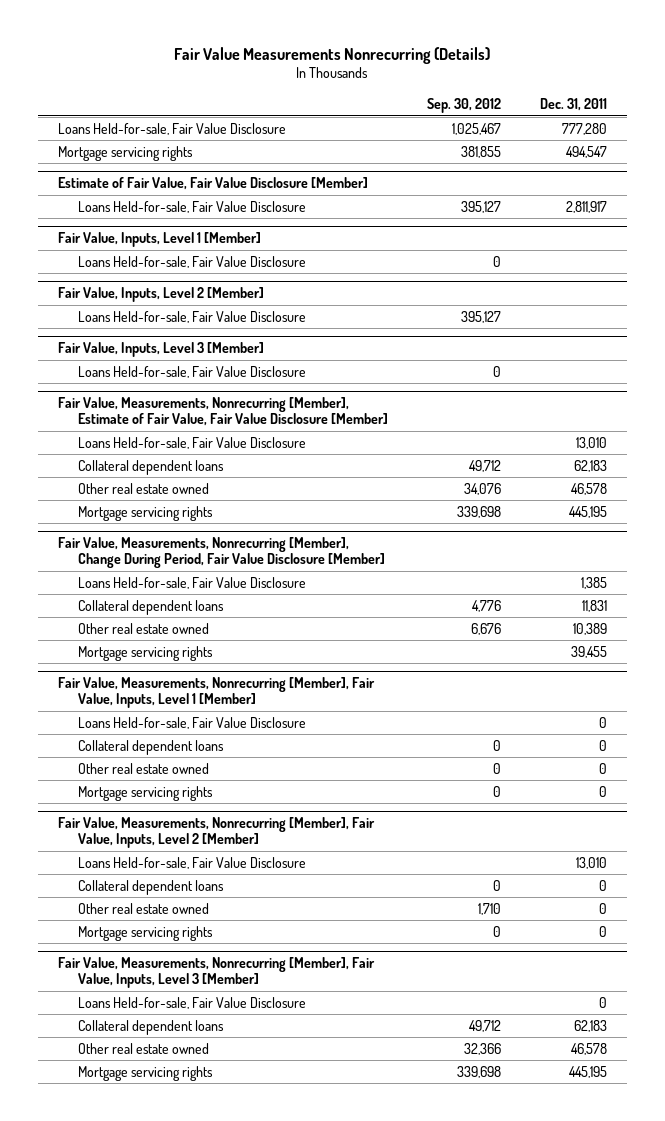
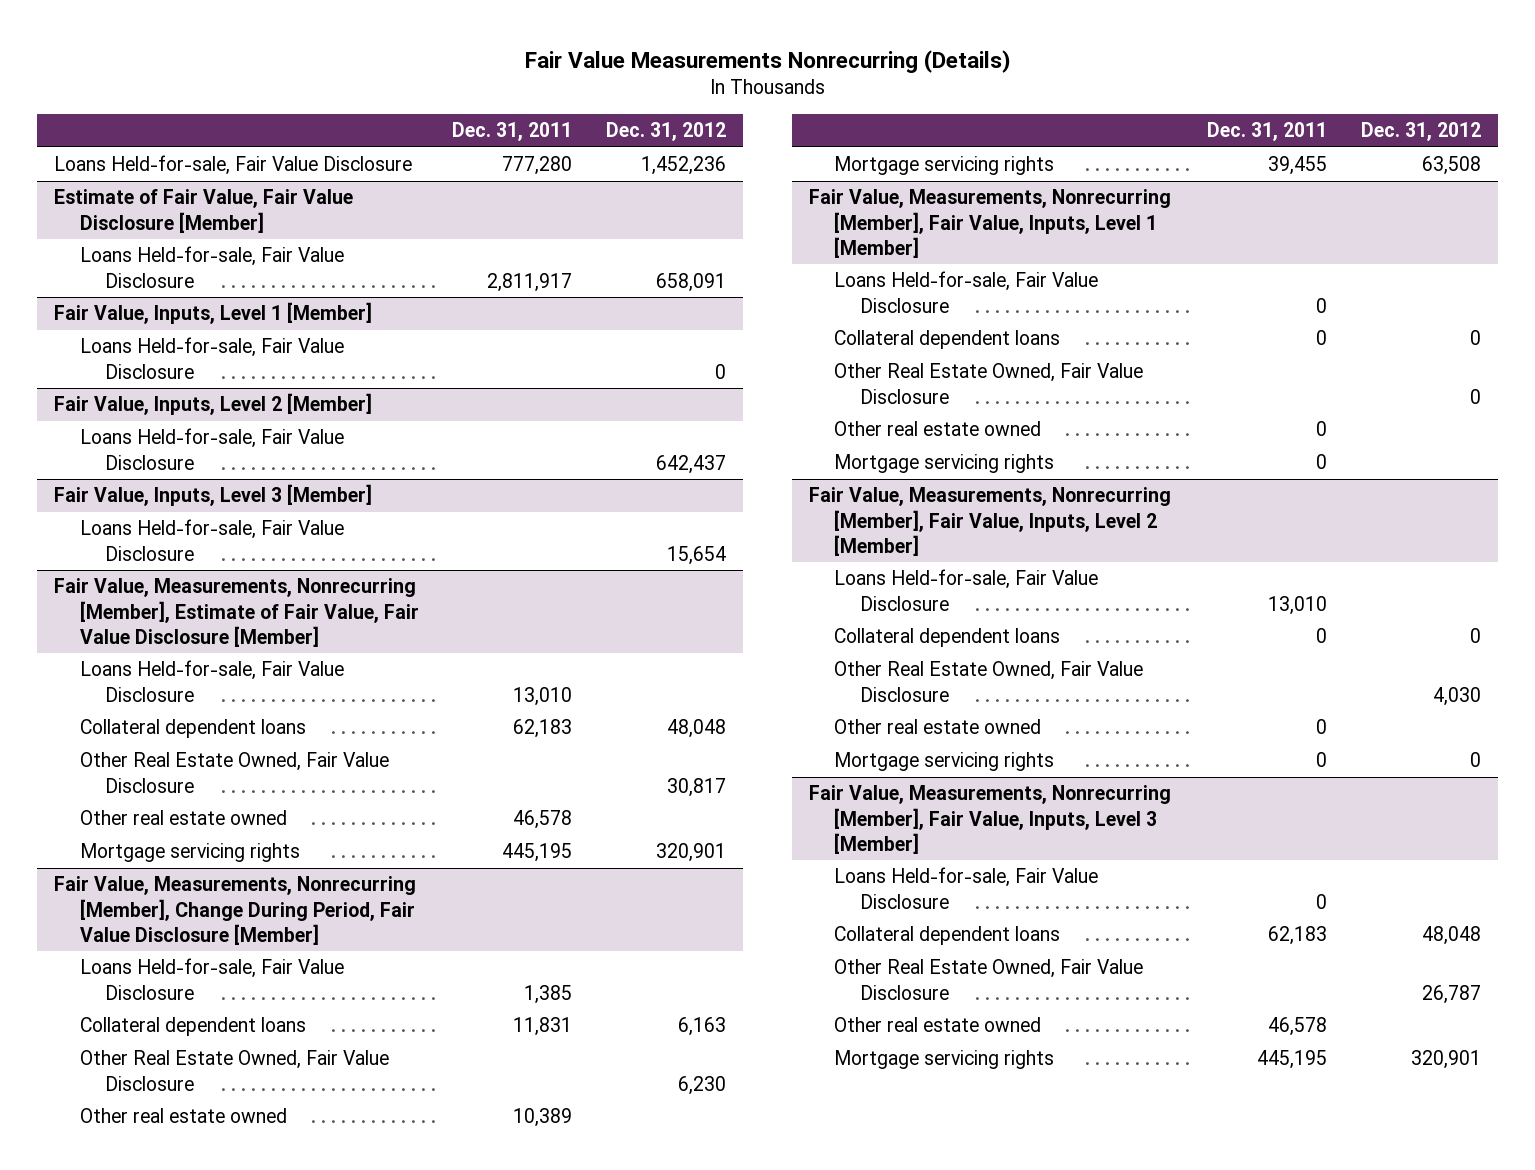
- | Sep. 30, 2012 | Dec. 31, 2011
+ | Dec. 31, 2011 | Dec. 31, 2012
- Mortgage servicing rights | 381,855 | 494,547
@ Fair Value, Measurements, Nonrecurring [Member], Estimate of Fair Value, Fair Value Disclosure [Member]
+ Other Real Estate Owned, Fair Value Disclosure | | 30,817
@ Fair Value, Measurements, Nonrecurring [Member], Change During Period, Fair Value Disclosure [Member]
+ Other Real Estate Owned, Fair Value Disclosure | | 6,230
@ Fair Value, Measurements, Nonrecurring [Member], Fair Value, Inputs, Level 1 [Member]
+ Other Real Estate Owned, Fair Value Disclosure | | 0
@ Fair Value, Measurements, Nonrecurring [Member], Fair Value, Inputs, Level 2 [Member]
+ Other Real Estate Owned, Fair Value Disclosure | | 4,030
@ Fair Value, Measurements, Nonrecurring [Member], Fair Value, Inputs, Level 3 [Member]
+ Other Real Estate Owned, Fair Value Disclosure | | 26,787

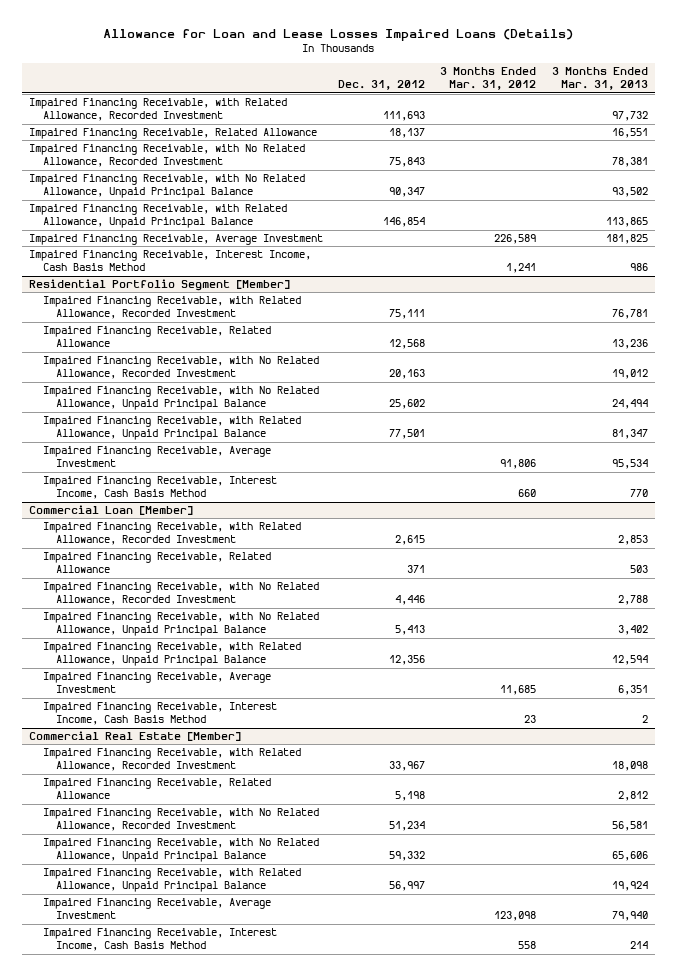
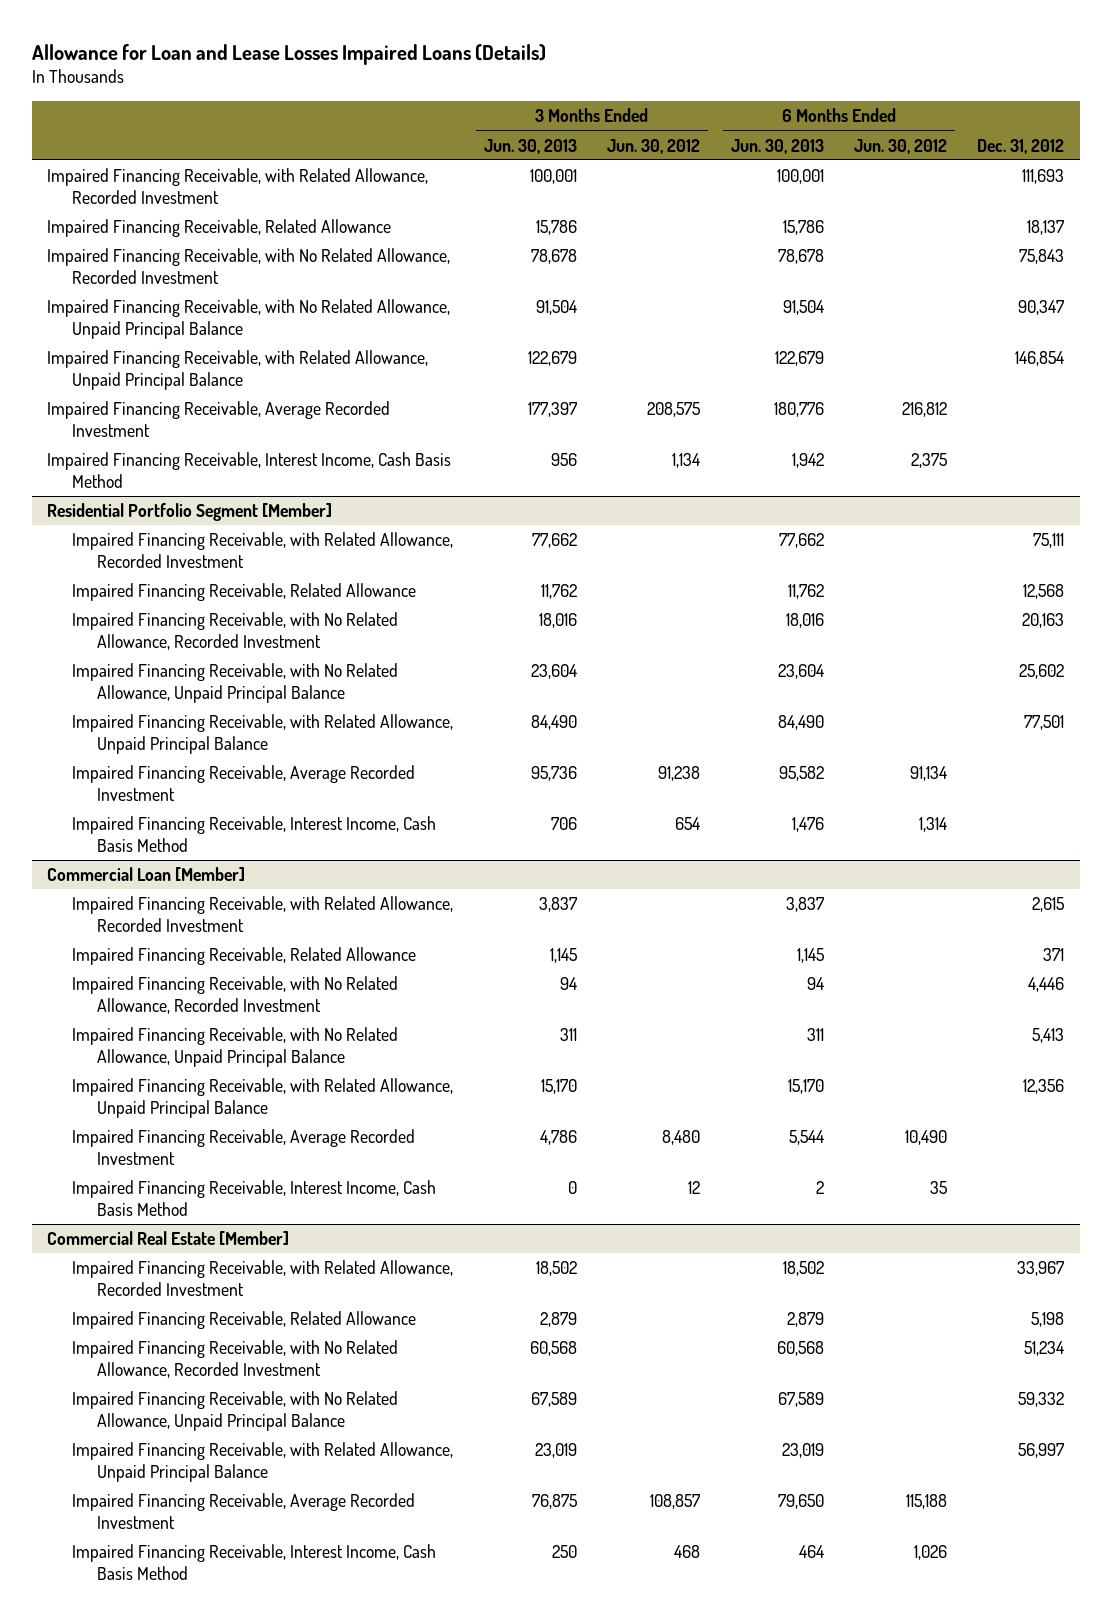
- | Dec. 31, 2012 | 3 Months Ended Mar. 31, 2012 | 3 Months Ended Mar. 31, 2013
+ | 3 Months Ended Jun. 30, 2013 | 3 Months Ended Jun. 30, 2012 | 6 Months Ended Jun. 30, 2013 | 6 Months Ended Jun. 30, 2012 | Dec. 31, 2012
- Impaired Financing Receivable, Average Investment | | 226,589 | 181,825
+ Impaired Financing Receivable, Average Recorded Investment | 177,397 | 208,575 | 180,776 | 216,812 |
@ Residential Portfolio Segment [Member]
- Impaired Financing Receivable, Average Investment | | 91,806 | 95,534
+ Impaired Financing Receivable, Average Recorded Investment | 95,736 | 91,238 | 95,582 | 91,134 |
@ Commercial Loan [Member]
- Impaired Financing Receivable, Average Investment | | 11,685 | 6,351
+ Impaired Financing Receivable, Average Recorded Investment | 4,786 | 8,480 | 5,544 | 10,490 |
@ Commercial Real Estate [Member]
- Impaired Financing Receivable, Average Investment | | 123,098 | 79,940
+ Impaired Financing Receivable, Average Recorded Investment | 76,875 | 108,857 | 79,650 | 115,188 |

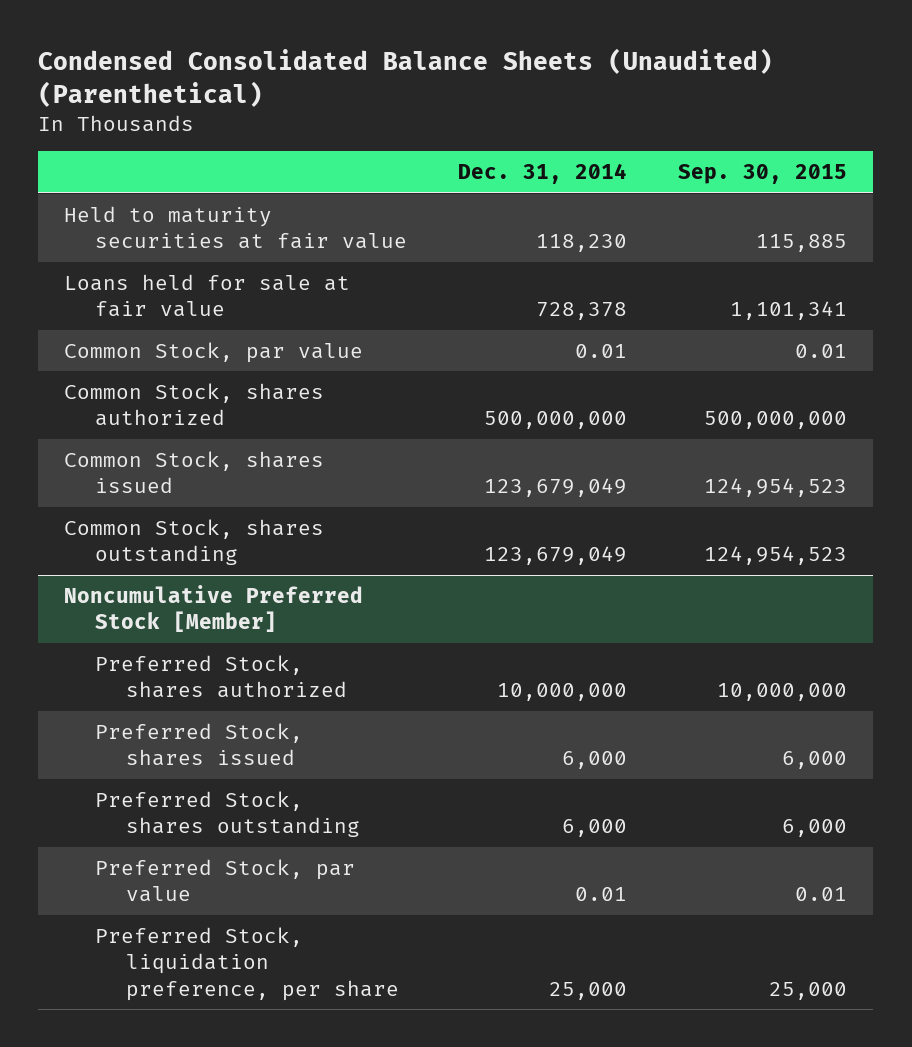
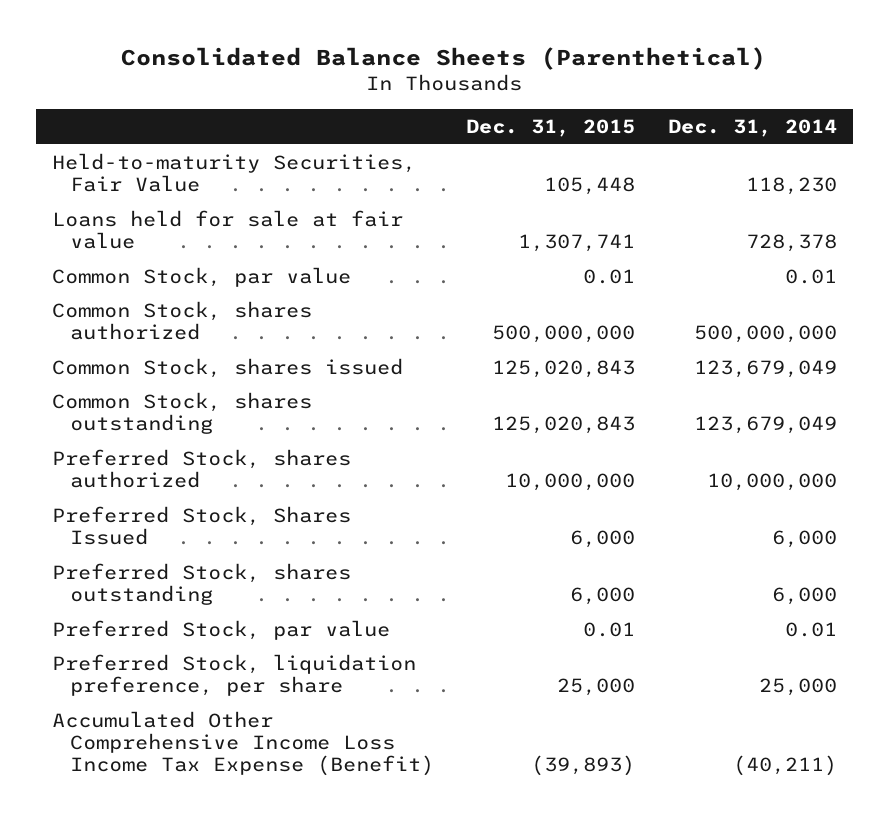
- Condensed Consolidated Balance Sheets (Unaudited) (Parenthetical)
+ Consolidated Balance Sheets (Parenthetical)
- | Dec. 31, 2014 | Sep. 30, 2015
+ | Dec. 31, 2015 | Dec. 31, 2014
- Held to maturity securities at fair value | 118,230 | 115,885
+ Held-to-maturity Securities, Fair Value | 105,448 | 118,230
- Noncumulative Preferred Stock [Member]
- Preferred Stock, shares issued | 6,000 | 6,000
+ Preferred Stock, Shares Issued | 6,000 | 6,000
+ Accumulated Other Comprehensive Income Loss Income Tax Expense (Benefit) | (39,893) | (40,211)

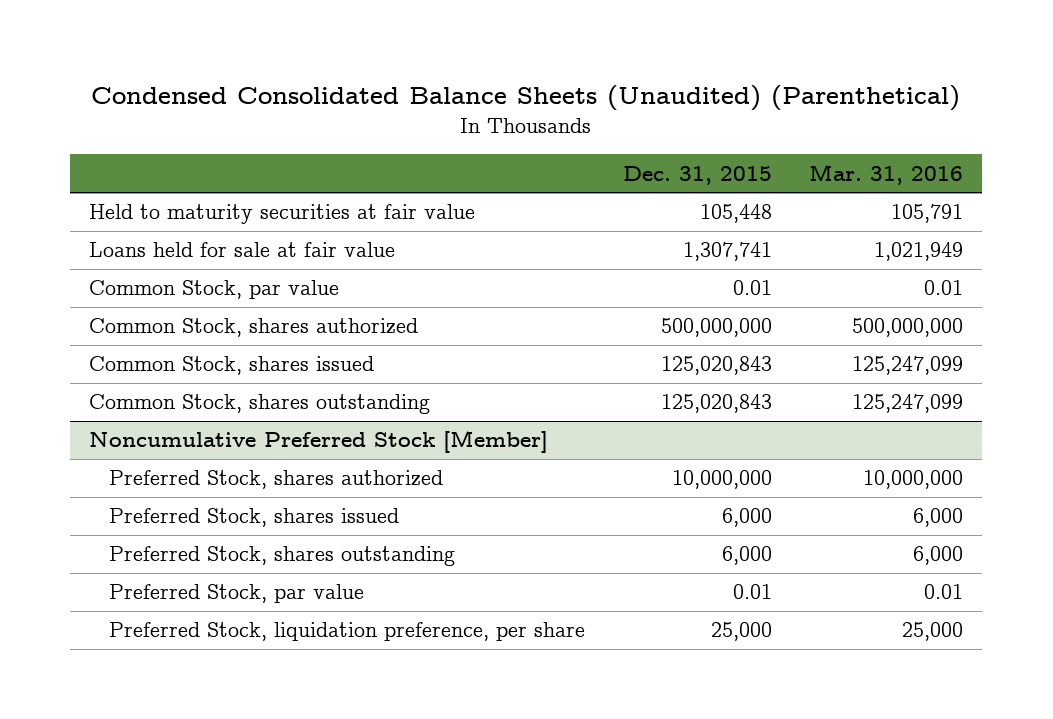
- Consolidated Balance Sheets (Parenthetical)
+ Condensed Consolidated Balance Sheets (Unaudited) (Parenthetical)
- | Dec. 31, 2015 | Dec. 31, 2014
+ | Dec. 31, 2015 | Mar. 31, 2016
- Held-to-maturity Securities, Fair Value | 105,448 | 118,230
+ Held to maturity securities at fair value | 105,448 | 105,791
+ Noncumulative Preferred Stock [Member]
- Preferred Stock, Shares Issued | 6,000 | 6,000
+ Preferred Stock, shares issued | 6,000 | 6,000
- Accumulated Other Comprehensive Income Loss Income Tax Expense (Benefit) | (39,893) | (40,211)

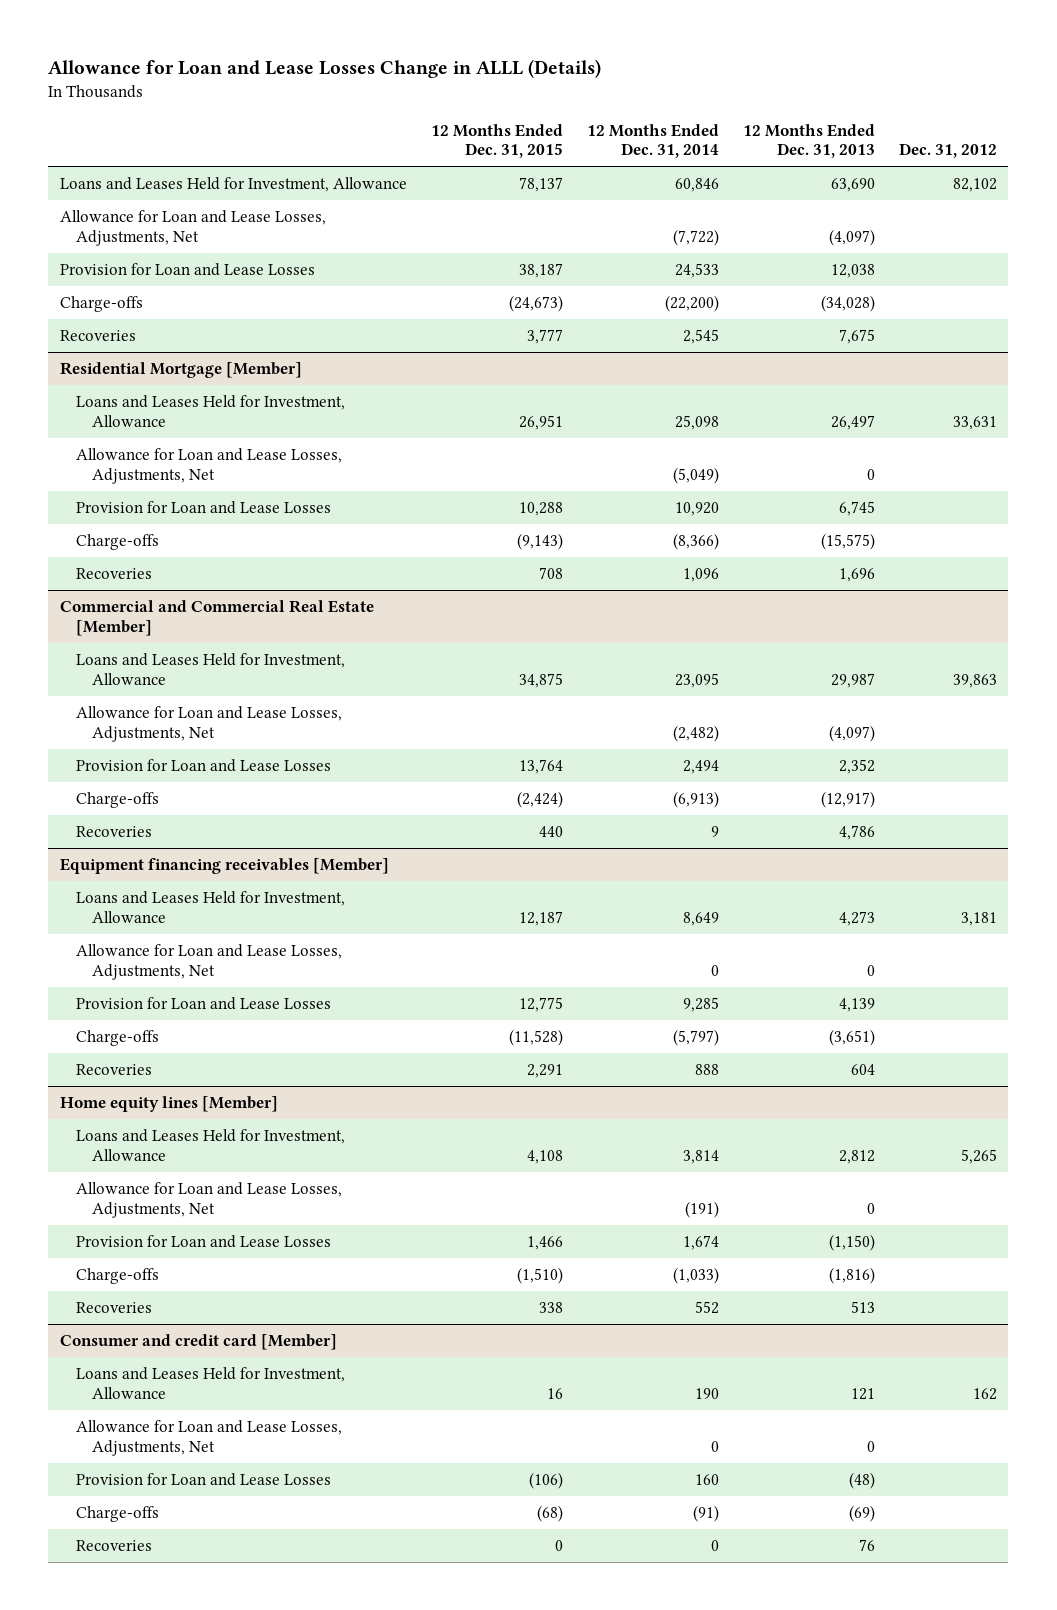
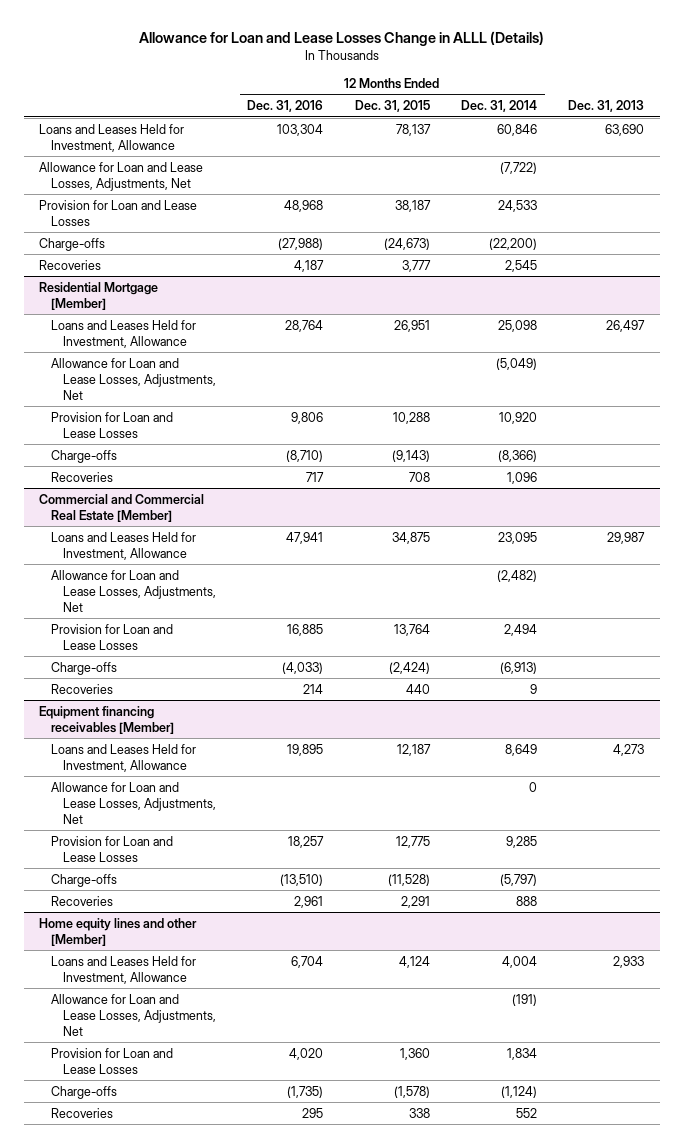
- | 12 Months Ended Dec. 31, 2015 | 12 Months Ended Dec. 31, 2014 | 12 Months Ended Dec. 31, 2013 | Dec. 31, 2012
+ | 12 Months Ended Dec. 31, 2016 | 12 Months Ended Dec. 31, 2015 | 12 Months Ended Dec. 31, 2014 | Dec. 31, 2013
- Home equity lines [Member]
- Loans and Leases Held for Investment, Allowance | 4,108 | 3,814 | 2,812 | 5,265
+ Home equity lines and other [Member]
+ Loans and Leases Held for Investment, Allowance | 6,704 | 4,124 | 4,004 | 2,933
- Provision for Loan and Lease Losses | 1,466 | 1,674 | (1,150) |
- Charge-offs | (1,510) | (1,033) | (1,816) |
+ Provision for Loan and Lease Losses | 4,020 | 1,360 | 1,834 |
+ Charge-offs | (1,735) | (1,578) | (1,124) |
- Consumer and credit card [Member]
- Loans and Leases Held for Investment, Allowance | 16 | 190 | 121 | 162
- Allowance for Loan and Lease Losses, Adjustments, Net | | 0 | 0 |
- Provision for Loan and Lease Losses | (106) | 160 | (48) |
- Charge-offs | (68) | (91) | (69) |
- Recoveries | 0 | 0 | 76 |

